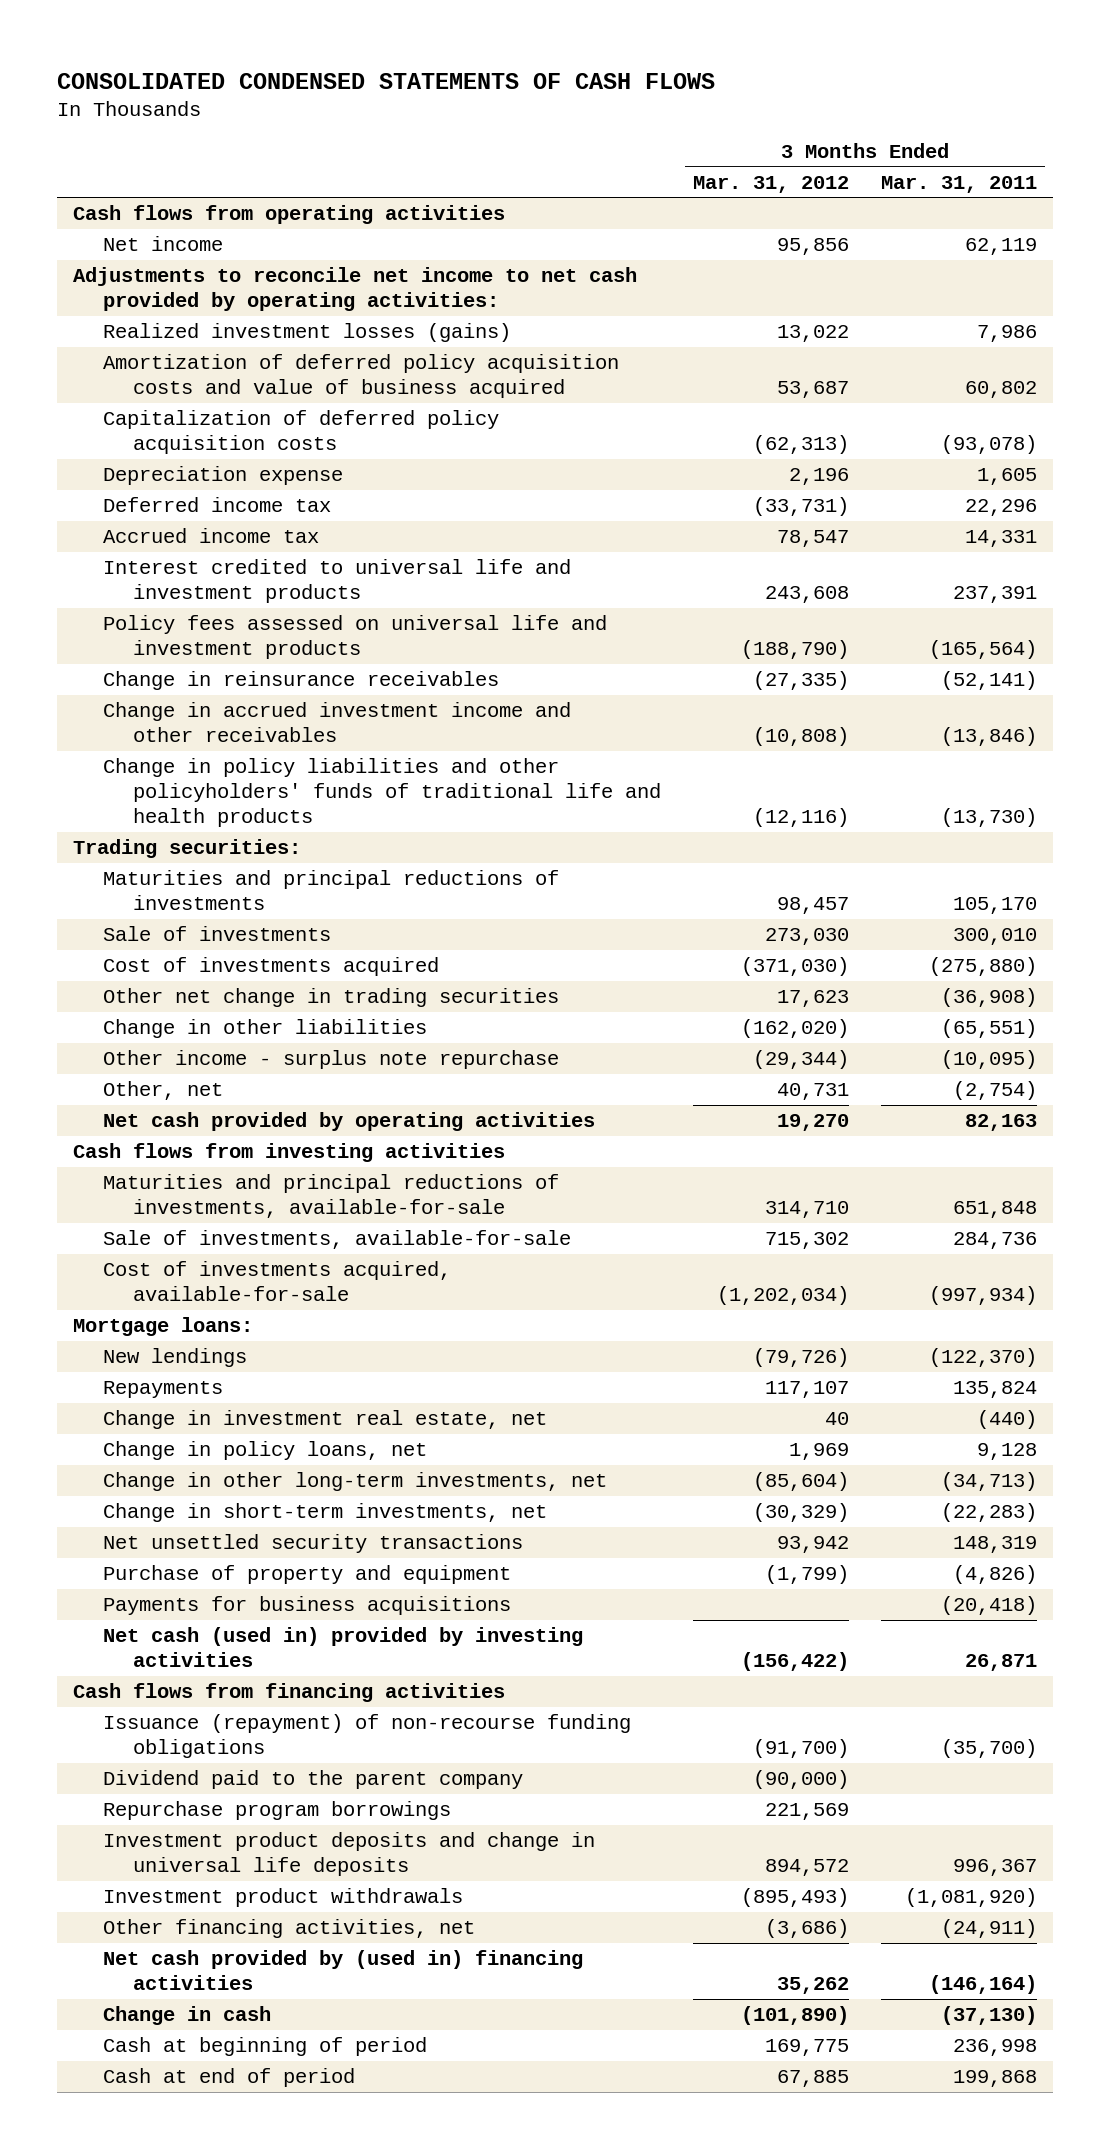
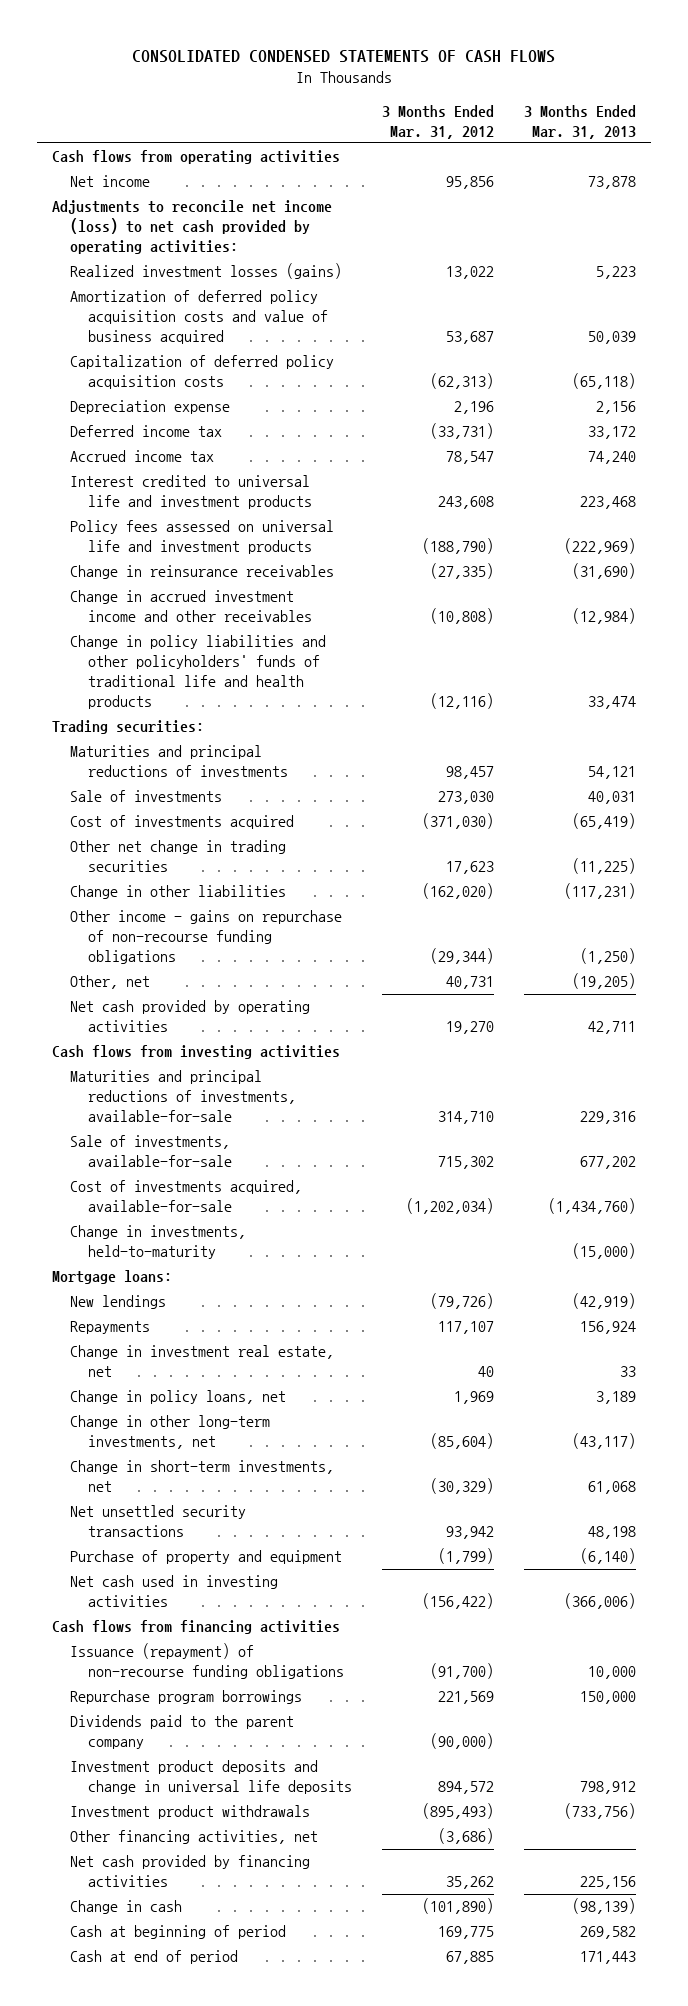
- | 3 Months Ended Mar. 31, 2012 | 3 Months Ended Mar. 31, 2011
+ | 3 Months Ended Mar. 31, 2012 | 3 Months Ended Mar. 31, 2013
- Adjustments to reconcile net income to net cash provided by operating activities:
+ Adjustments to reconcile net income (loss) to net cash provided by operating activities:
- Other income - surplus note repurchase | (29,344) | (10,095)
+ Other income - gains on repurchase of non-recourse funding obligations | (29,344) | (1,250)
+ Change in investments, held-to-maturity | | (15,000)
- Payments for business acquisitions | | (20,418)
- Net cash (used in) provided by investing activities | (156,422) | 26,871
+ Net cash used in investing activities | (156,422) | (366,006)
- Dividend paid to the parent company | (90,000) |
+ Dividends paid to the parent company | (90,000) |
- Net cash provided by (used in) financing activities | 35,262 | (146,164)
+ Net cash provided by financing activities | 35,262 | 225,156

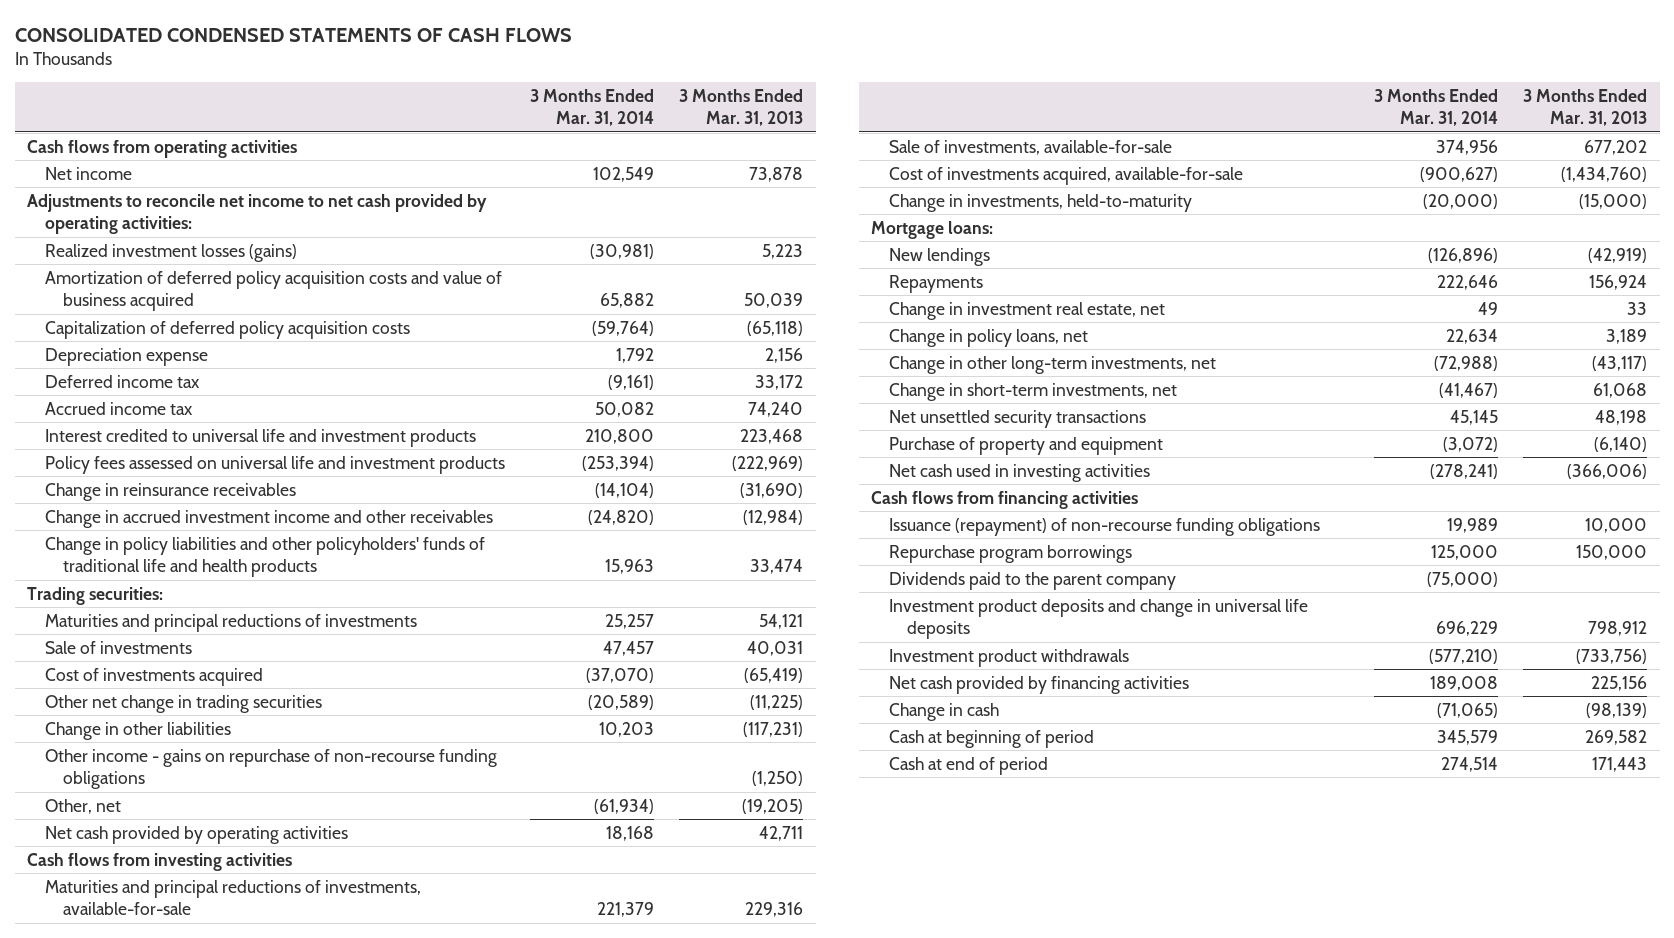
- | 3 Months Ended Mar. 31, 2012 | 3 Months Ended Mar. 31, 2013
+ | 3 Months Ended Mar. 31, 2014 | 3 Months Ended Mar. 31, 2013
- Adjustments to reconcile net income (loss) to net cash provided by operating activities:
+ Adjustments to reconcile net income to net cash provided by operating activities:
- Other financing activities, net | (3,686) |

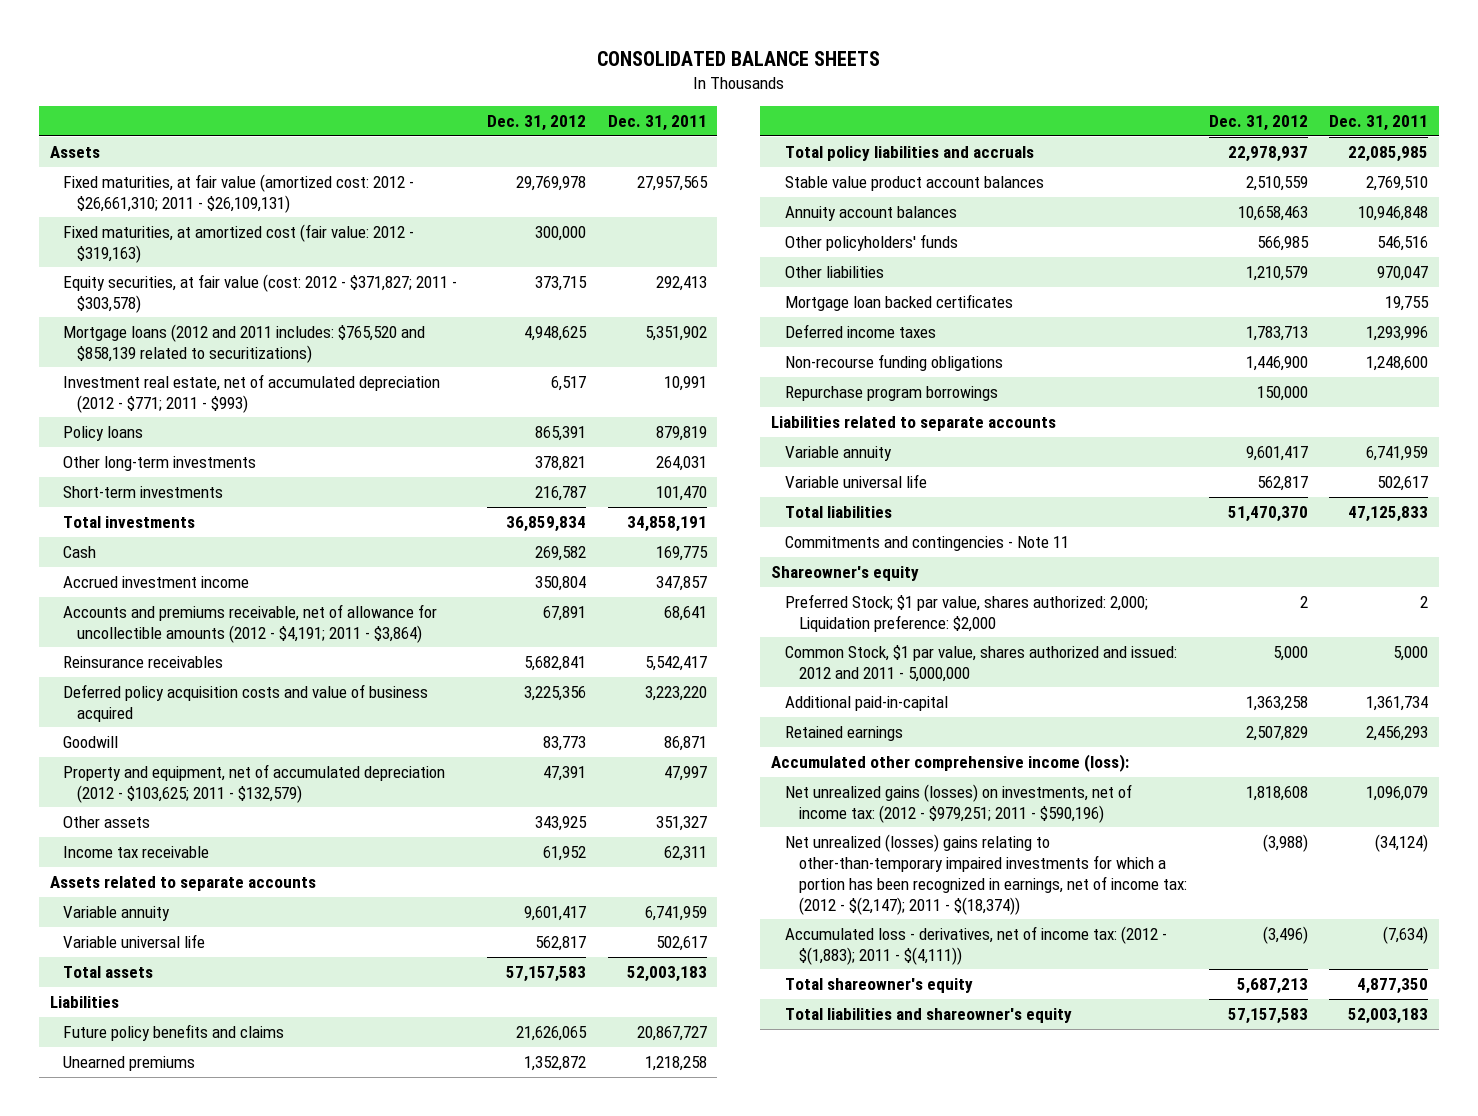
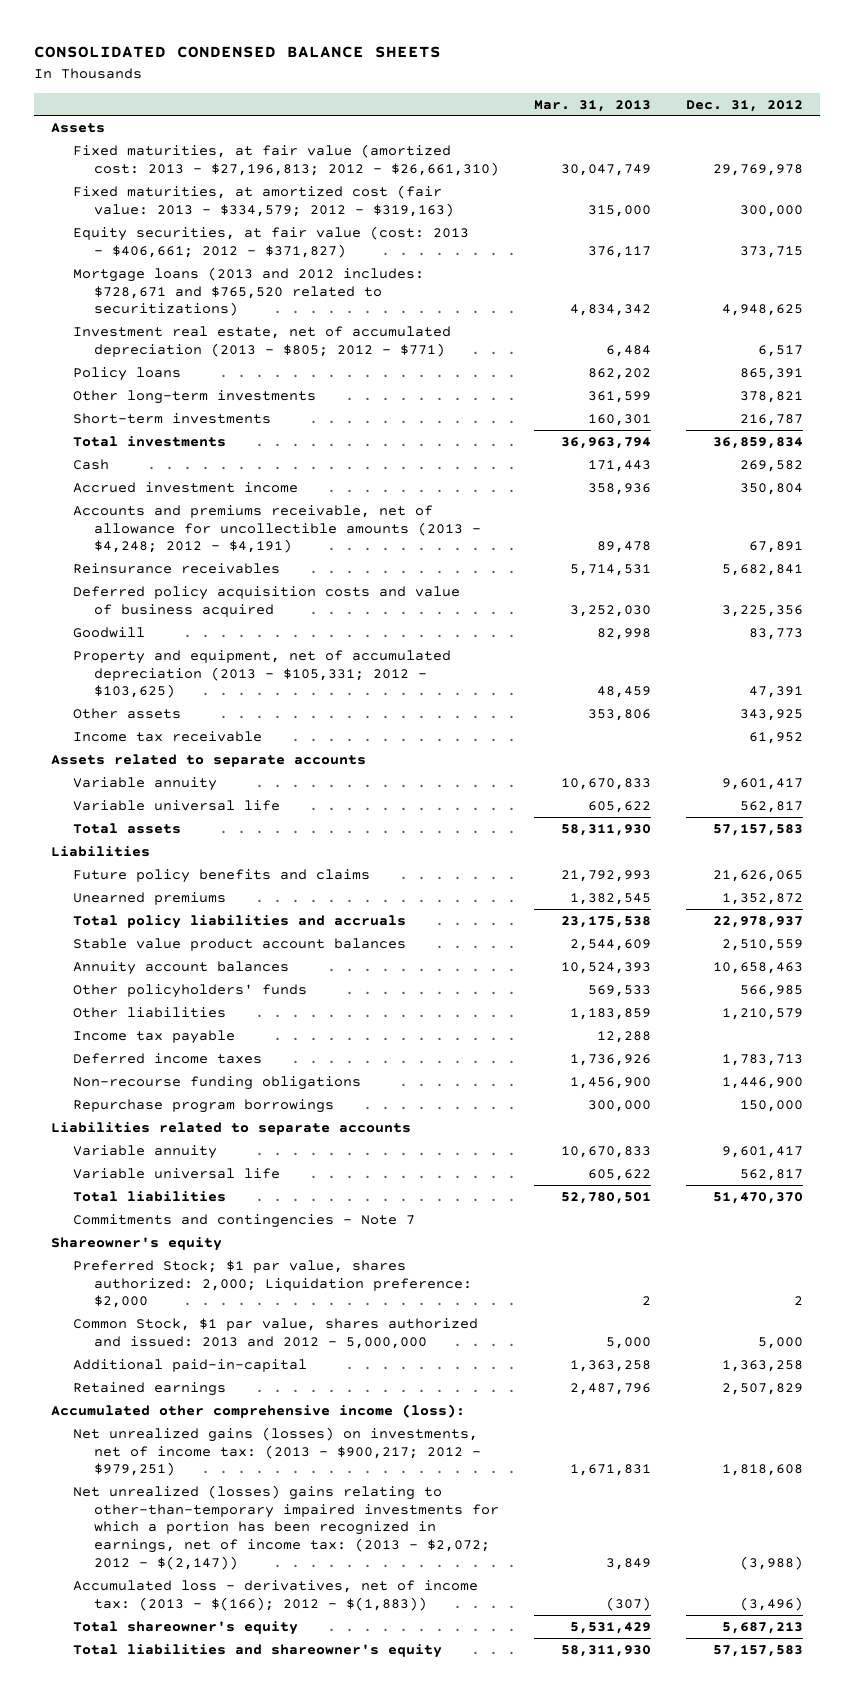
- CONSOLIDATED BALANCE SHEETS
+ CONSOLIDATED CONDENSED BALANCE SHEETS
- | Dec. 31, 2012 | Dec. 31, 2011
+ | Mar. 31, 2013 | Dec. 31, 2012
- Fixed maturities, at fair value (amortized cost: 2012 - $26,661,310; 2011 - $26,109,131) | 29,769,978 | 27,957,565
- Fixed maturities, at amortized cost (fair value: 2012 - $319,163) | 300,000 |
- Equity securities, at fair value (cost: 2012 - $371,827; 2011 - $303,578) | 373,715 | 292,413
- Mortgage loans (2012 and 2011 includes: $765,520 and $858,139 related to securitizations) | 4,948,625 | 5,351,902
- Investment real estate, net of accumulated depreciation (2012 - $771; 2011 - $993) | 6,517 | 10,991
+ Fixed maturities, at fair value (amortized cost: 2013 - $27,196,813; 2012 - $26,661,310) | 30,047,749 | 29,769,978
+ Fixed maturities, at amortized cost (fair value: 2013 - $334,579; 2012 - $319,163) | 315,000 | 300,000
+ Equity securities, at fair value (cost: 2013 - $406,661; 2012 - $371,827) | 376,117 | 373,715
+ Mortgage loans (2013 and 2012 includes: $728,671 and $765,520 related to securitizations) | 4,834,342 | 4,948,625
+ Investment real estate, net of accumulated depreciation (2013 - $805; 2012 - $771) | 6,484 | 6,517
- Accounts and premiums receivable, net of allowance for uncollectible amounts (2012 - $4,191; 2011 - $3,864) | 67,891 | 68,641
+ Accounts and premiums receivable, net of allowance for uncollectible amounts (2013 - $4,248; 2012 - $4,191) | 89,478 | 67,891
- Property and equipment, net of accumulated depreciation (2012 - $103,625; 2011 - $132,579) | 47,391 | 47,997
+ Property and equipment, net of accumulated depreciation (2013 - $105,331; 2012 - $103,625) | 48,459 | 47,391
- Mortgage loan backed certificates | | 19,755
+ Income tax payable | 12,288 |
- Commitments and contingencies - Note 11
+ Commitments and contingencies - Note 7
- Common Stock, $1 par value, shares authorized and issued: 2012 and 2011 - 5,000,000 | 5,000 | 5,000
+ Common Stock, $1 par value, shares authorized and issued: 2013 and 2012 - 5,000,000 | 5,000 | 5,000
- Net unrealized gains (losses) on investments, net of income tax: (2012 - $979,251; 2011 - $590,196) | 1,818,608 | 1,096,079
- Net unrealized (losses) gains relating to other-than-temporary impaired investments for which a portion has been recognized in earnings, net of income tax: (2012 - $(2,147); 2011 - $(18,374)) | (3,988) | (34,124)
- Accumulated loss - derivatives, net of income tax: (2012 - $(1,883); 2011 - $(4,111)) | (3,496) | (7,634)
+ Net unrealized gains (losses) on investments, net of income tax: (2013 - $900,217; 2012 - $979,251) | 1,671,831 | 1,818,608
+ Net unrealized (losses) gains relating to other-than-temporary impaired investments for which a portion has been recognized in earnings, net of income tax: (2013 - $2,072; 2012 - $(2,147)) | 3,849 | (3,988)
+ Accumulated loss - derivatives, net of income tax: (2013 - $(166); 2012 - $(1,883)) | (307) | (3,496)

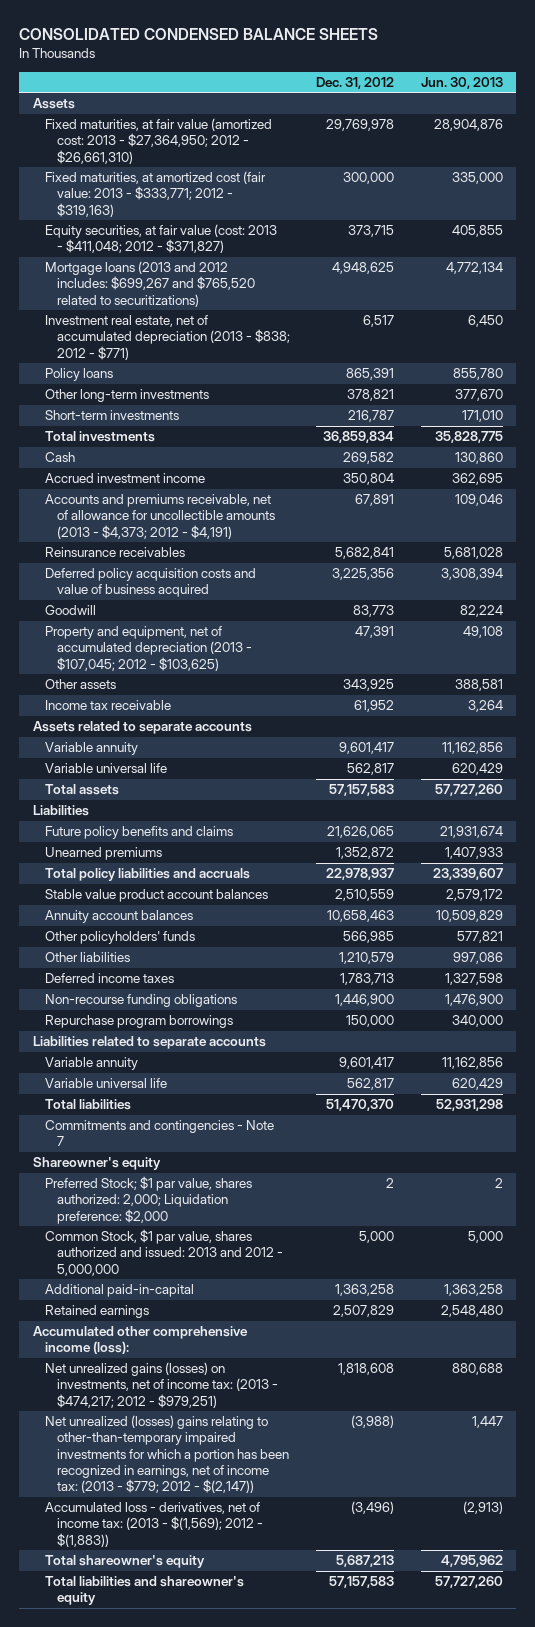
- | Mar. 31, 2013 | Dec. 31, 2012
+ | Dec. 31, 2012 | Jun. 30, 2013
- Fixed maturities, at fair value (amortized cost: 2013 - $27,196,813; 2012 - $26,661,310) | 30,047,749 | 29,769,978
- Fixed maturities, at amortized cost (fair value: 2013 - $334,579; 2012 - $319,163) | 315,000 | 300,000
- Equity securities, at fair value (cost: 2013 - $406,661; 2012 - $371,827) | 376,117 | 373,715
- Mortgage loans (2013 and 2012 includes: $728,671 and $765,520 related to securitizations) | 4,834,342 | 4,948,625
- Investment real estate, net of accumulated depreciation (2013 - $805; 2012 - $771) | 6,484 | 6,517
+ Fixed maturities, at fair value (amortized cost: 2013 - $27,364,950; 2012 - $26,661,310) | 29,769,978 | 28,904,876
+ Fixed maturities, at amortized cost (fair value: 2013 - $333,771; 2012 - $319,163) | 300,000 | 335,000
+ Equity securities, at fair value (cost: 2013 - $411,048; 2012 - $371,827) | 373,715 | 405,855
+ Mortgage loans (2013 and 2012 includes: $699,267 and $765,520 related to securitizations) | 4,948,625 | 4,772,134
+ Investment real estate, net of accumulated depreciation (2013 - $838; 2012 - $771) | 6,517 | 6,450
- Accounts and premiums receivable, net of allowance for uncollectible amounts (2013 - $4,248; 2012 - $4,191) | 89,478 | 67,891
+ Accounts and premiums receivable, net of allowance for uncollectible amounts (2013 - $4,373; 2012 - $4,191) | 67,891 | 109,046
- Property and equipment, net of accumulated depreciation (2013 - $105,331; 2012 - $103,625) | 48,459 | 47,391
+ Property and equipment, net of accumulated depreciation (2013 - $107,045; 2012 - $103,625) | 47,391 | 49,108
- Income tax payable | 12,288 |
- Net unrealized gains (losses) on investments, net of income tax: (2013 - $900,217; 2012 - $979,251) | 1,671,831 | 1,818,608
- Net unrealized (losses) gains relating to other-than-temporary impaired investments for which a portion has been recognized in earnings, net of income tax: (2013 - $2,072; 2012 - $(2,147)) | 3,849 | (3,988)
- Accumulated loss - derivatives, net of income tax: (2013 - $(166); 2012 - $(1,883)) | (307) | (3,496)
+ Net unrealized gains (losses) on investments, net of income tax: (2013 - $474,217; 2012 - $979,251) | 1,818,608 | 880,688
+ Net unrealized (losses) gains relating to other-than-temporary impaired investments for which a portion has been recognized in earnings, net of income tax: (2013 - $779; 2012 - $(2,147)) | (3,988) | 1,447
+ Accumulated loss - derivatives, net of income tax: (2013 - $(1,569); 2012 - $(1,883)) | (3,496) | (2,913)

